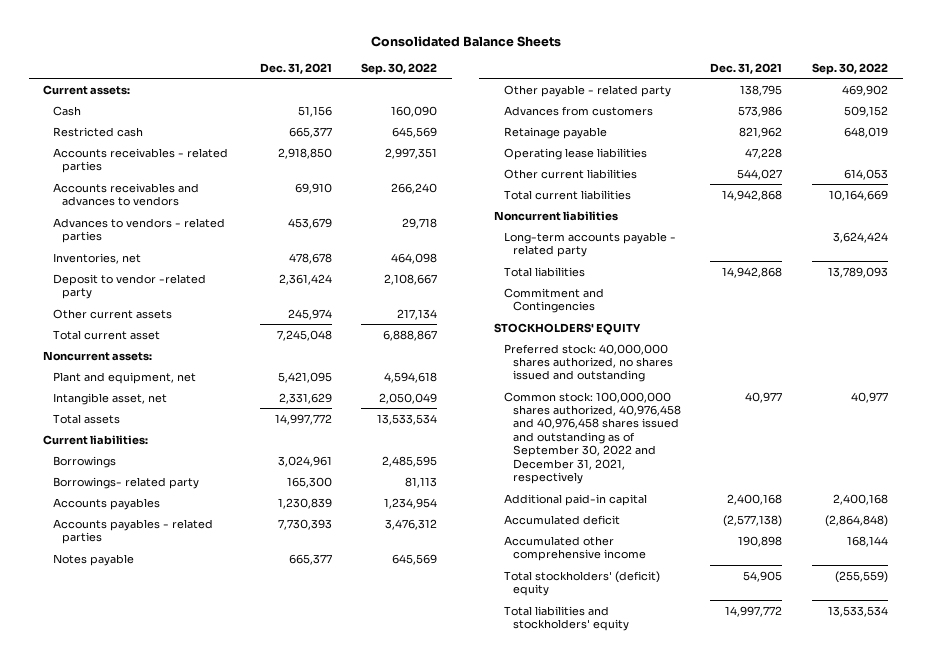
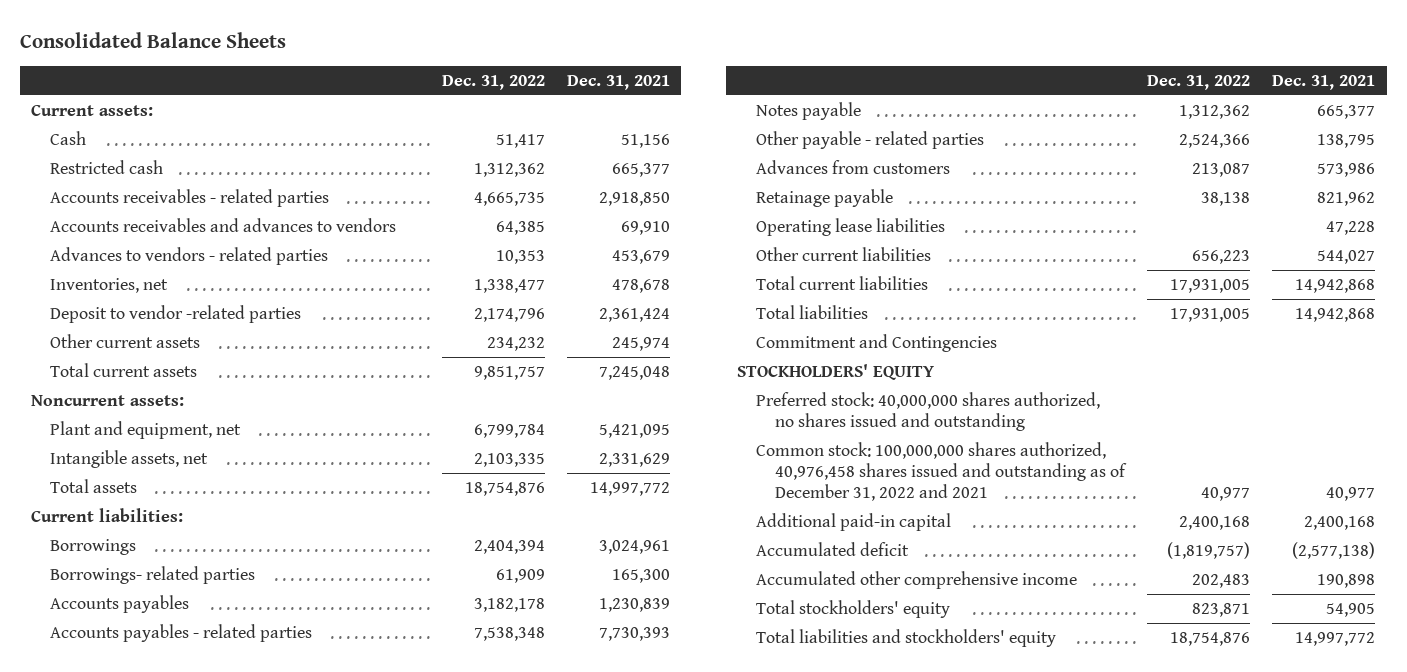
- | Dec. 31, 2021 | Sep. 30, 2022
+ | Dec. 31, 2022 | Dec. 31, 2021
- Deposit to vendor -related party | 2,361,424 | 2,108,667
+ Deposit to vendor -related parties | 2,174,796 | 2,361,424
- Total current asset | 7,245,048 | 6,888,867
+ Total current assets | 9,851,757 | 7,245,048
- Intangible asset, net | 2,331,629 | 2,050,049
+ Intangible assets, net | 2,103,335 | 2,331,629
- Borrowings- related party | 165,300 | 81,113
+ Borrowings- related parties | 61,909 | 165,300
- Other payable - related party | 138,795 | 469,902
+ Other payable - related parties | 2,524,366 | 138,795
- Noncurrent liabilities
- Long-term accounts payable - related party | | 3,624,424
- Common stock: 100,000,000 shares authorized, 40,976,458 and 40,976,458 shares issued and outstanding as of September 30, 2022 and December 31, 2021, respectively | 40,977 | 40,977
+ Common stock: 100,000,000 shares authorized, 40,976,458 shares issued and outstanding as of December 31, 2022 and 2021 | 40,977 | 40,977
- Total stockholders' (deficit) equity | 54,905 | (255,559)
+ Total stockholders' equity | 823,871 | 54,905

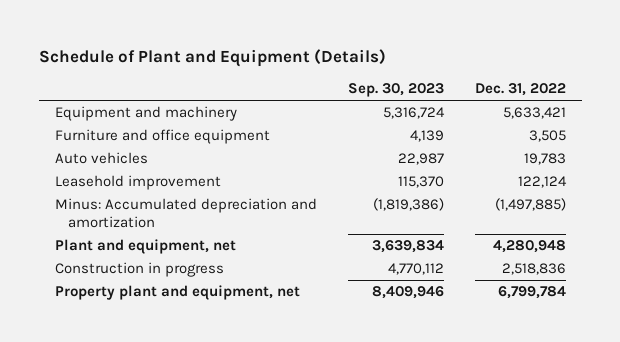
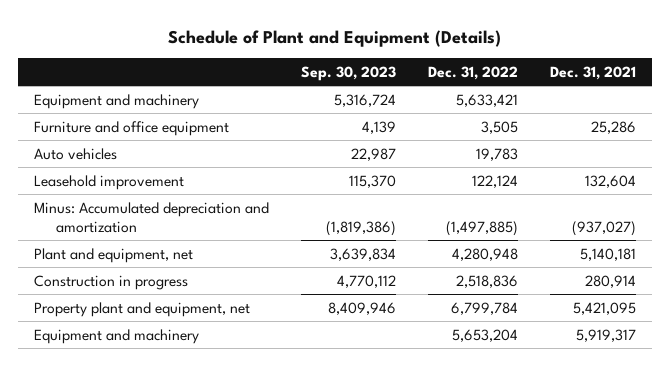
- | Sep. 30, 2023 | Dec. 31, 2022
+ | Sep. 30, 2023 | Dec. 31, 2022 | Dec. 31, 2021
+ Equipment and machinery | | 5,653,204 | 5,919,317

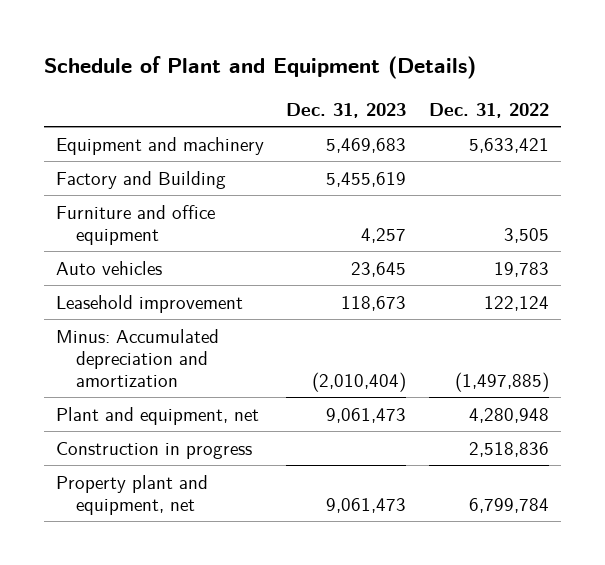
- | Sep. 30, 2023 | Dec. 31, 2022 | Dec. 31, 2021
+ | Dec. 31, 2023 | Dec. 31, 2022
+ Factory and Building | 5,455,619 |
- Equipment and machinery | | 5,653,204 | 5,919,317

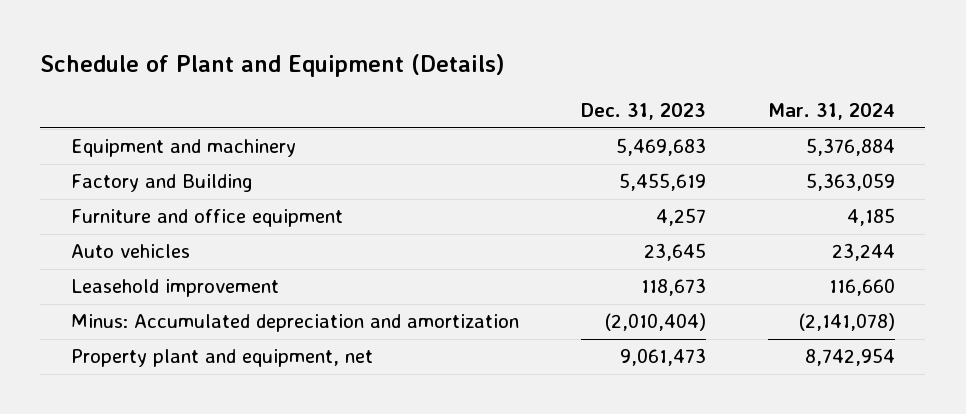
- | Dec. 31, 2023 | Dec. 31, 2022
+ | Dec. 31, 2023 | Mar. 31, 2024
- Plant and equipment, net | 9,061,473 | 4,280,948
- Construction in progress | | 2,518,836

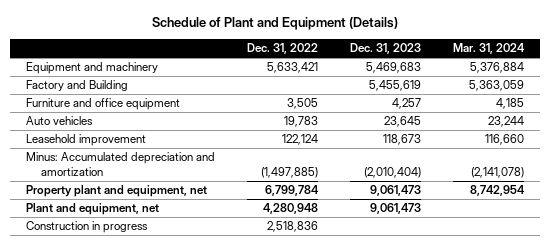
- | Dec. 31, 2023 | Mar. 31, 2024
+ | Dec. 31, 2022 | Dec. 31, 2023 | Mar. 31, 2024
+ Plant and equipment, net | 4,280,948 | 9,061,473 |
+ Construction in progress | 2,518,836 | |

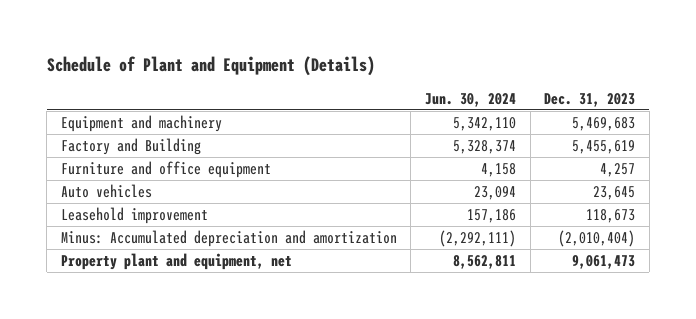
- | Dec. 31, 2022 | Dec. 31, 2023 | Mar. 31, 2024
+ | Jun. 30, 2024 | Dec. 31, 2023
- Plant and equipment, net | 4,280,948 | 9,061,473 |
- Construction in progress | 2,518,836 | |

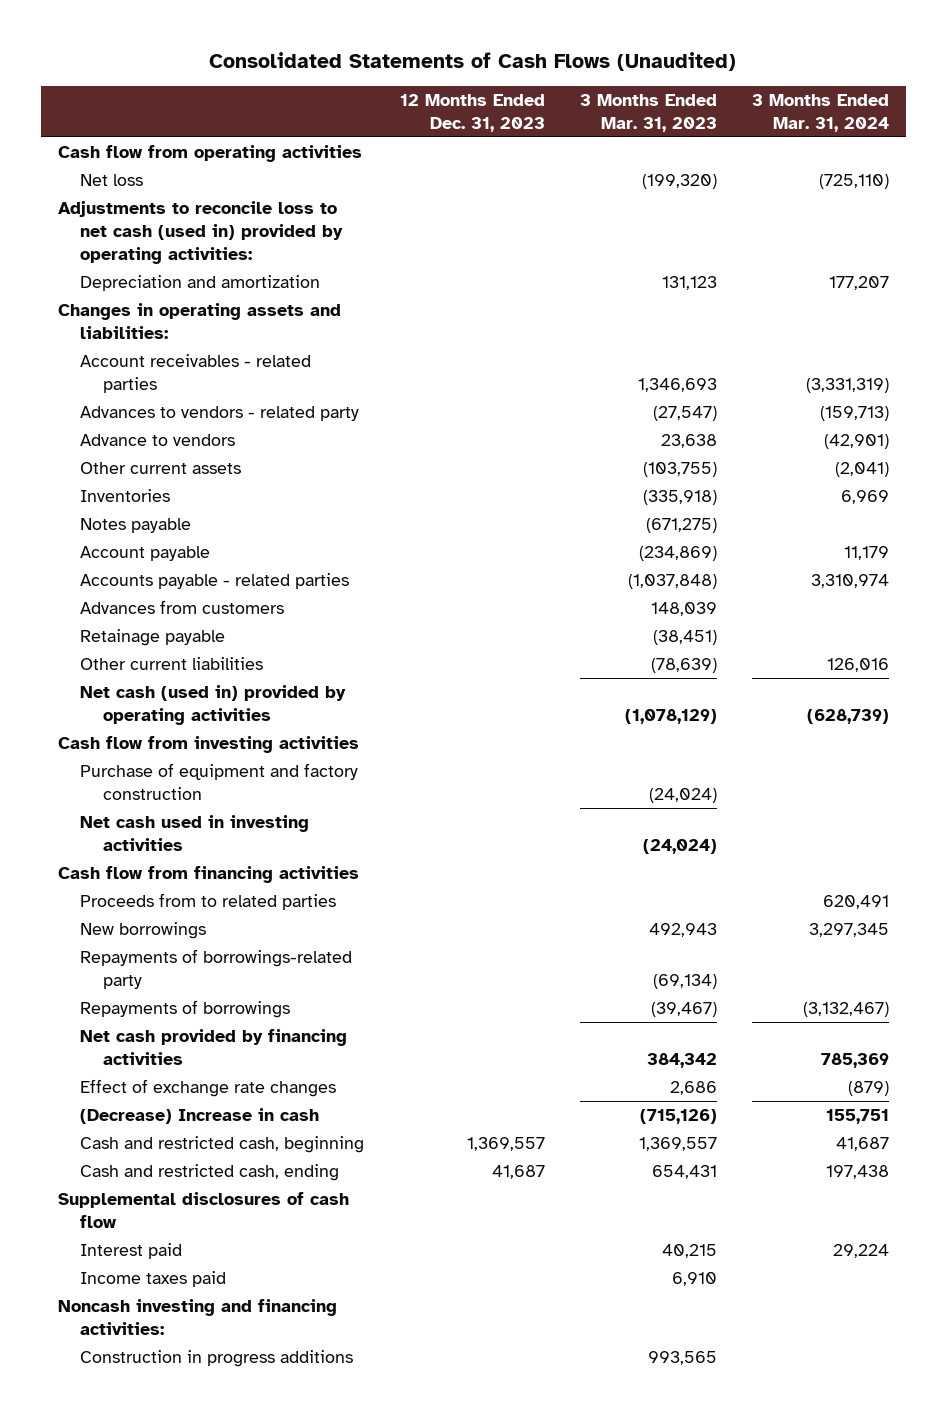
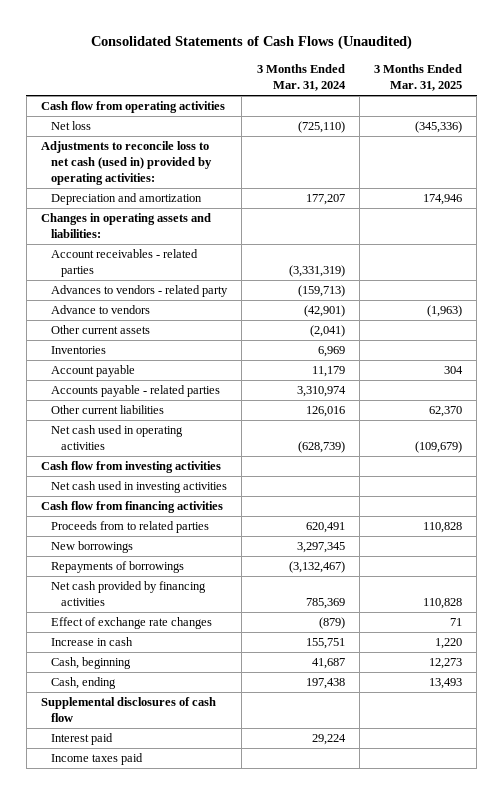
- | 12 Months Ended Dec. 31, 2023 | 3 Months Ended Mar. 31, 2023 | 3 Months Ended Mar. 31, 2024
+ | 3 Months Ended Mar. 31, 2024 | 3 Months Ended Mar. 31, 2025
- Notes payable | | (671,275) |
- Advances from customers | | 148,039 |
- Retainage payable | | (38,451) |
- Net cash (used in) provided by operating activities | | (1,078,129) | (628,739)
+ Net cash used in operating activities | (628,739) | (109,679)
- Purchase of equipment and factory construction | | (24,024) |
- Repayments of borrowings-related party | | (69,134) |
- (Decrease) Increase in cash | | (715,126) | 155,751
- Cash and restricted cash, beginning | 1,369,557 | 1,369,557 | 41,687
- Cash and restricted cash, ending | 41,687 | 654,431 | 197,438
+ Increase in cash | 155,751 | 1,220
+ Cash, beginning | 41,687 | 12,273
+ Cash, ending | 197,438 | 13,493
- Noncash investing and financing activities:
- Construction in progress additions | | 993,565 |

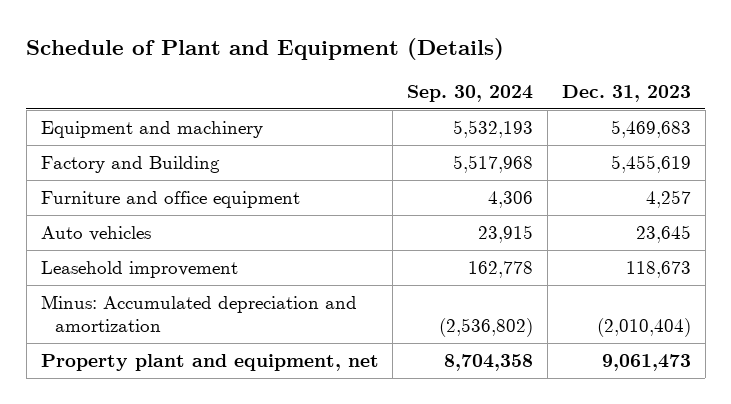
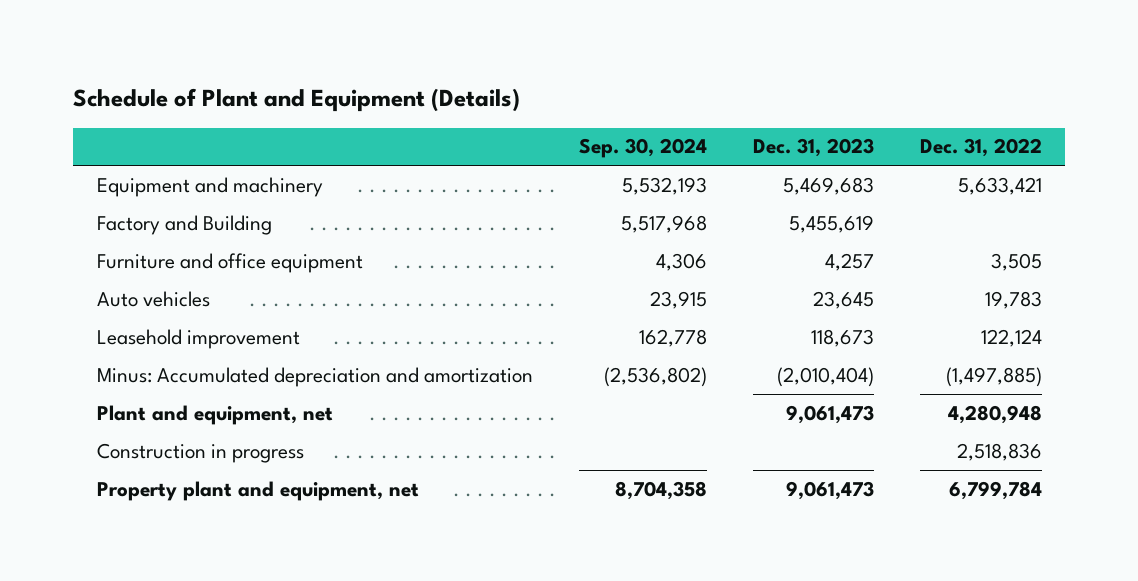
- | Sep. 30, 2024 | Dec. 31, 2023
+ | Sep. 30, 2024 | Dec. 31, 2023 | Dec. 31, 2022
+ Plant and equipment, net | | 9,061,473 | 4,280,948
+ Construction in progress | | | 2,518,836

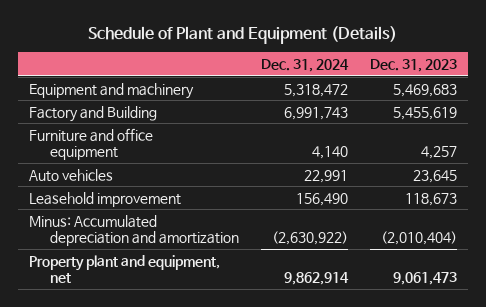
- | Sep. 30, 2024 | Dec. 31, 2023 | Dec. 31, 2022
+ | Dec. 31, 2024 | Dec. 31, 2023
- Plant and equipment, net | | 9,061,473 | 4,280,948
- Construction in progress | | | 2,518,836

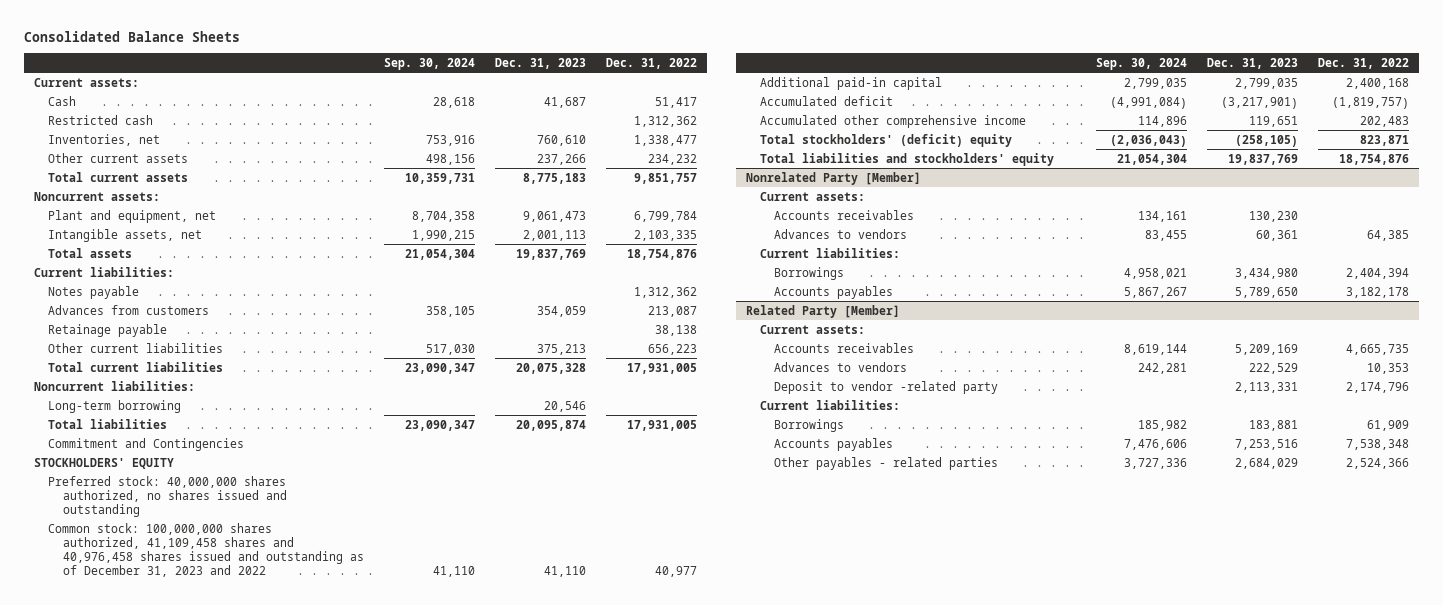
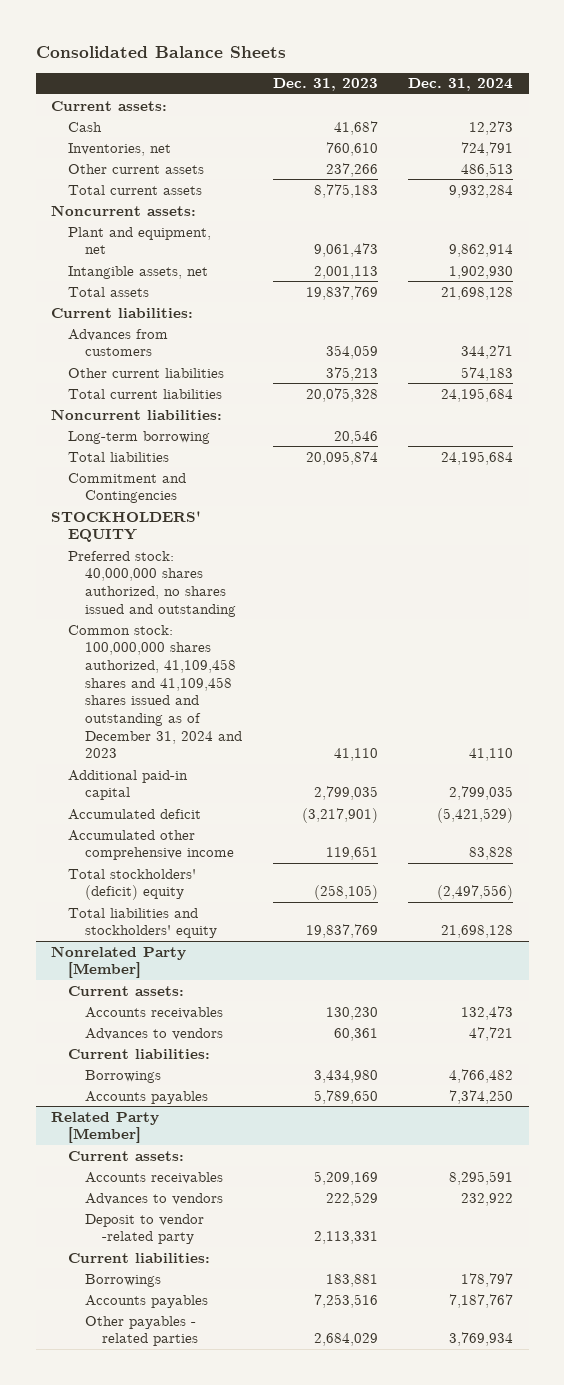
- | Sep. 30, 2024 | Dec. 31, 2023 | Dec. 31, 2022
+ | Dec. 31, 2023 | Dec. 31, 2024
- Restricted cash | | | 1,312,362
- Notes payable | | | 1,312,362
- Retainage payable | | | 38,138
- Common stock: 100,000,000 shares authorized, 41,109,458 shares and 40,976,458 shares issued and outstanding as of December 31, 2023 and 2022 | 41,110 | 41,110 | 40,977
+ Common stock: 100,000,000 shares authorized, 41,109,458 shares and 41,109,458 shares issued and outstanding as of December 31, 2024 and 2023 | 41,110 | 41,110

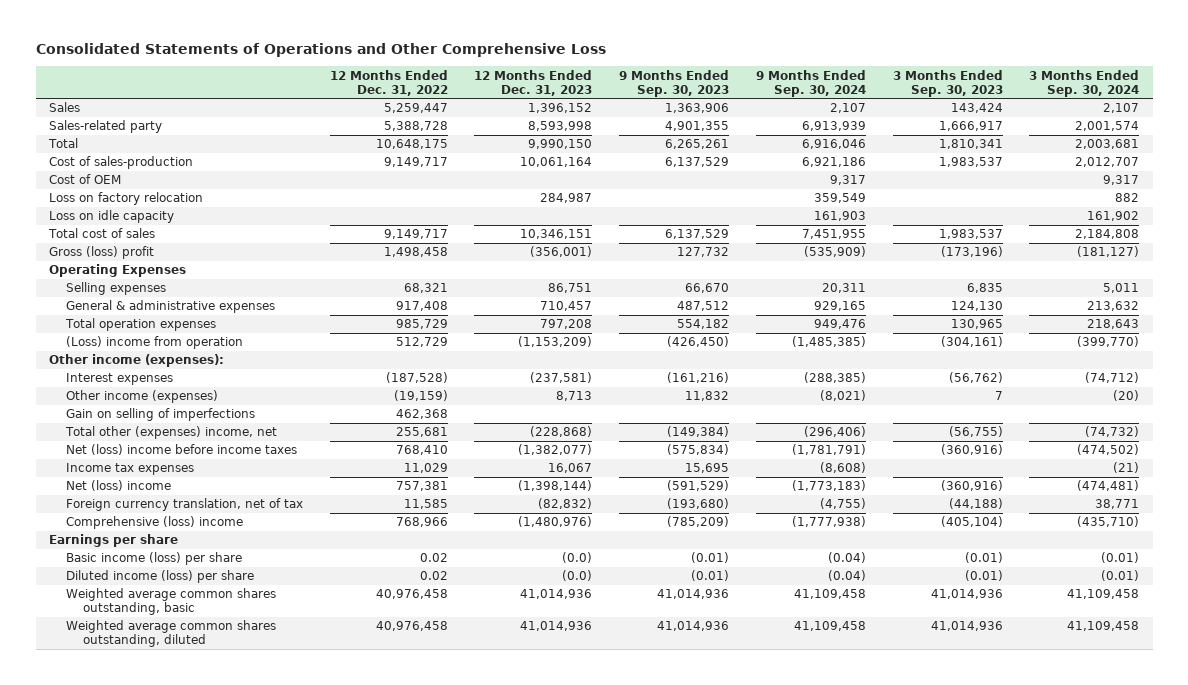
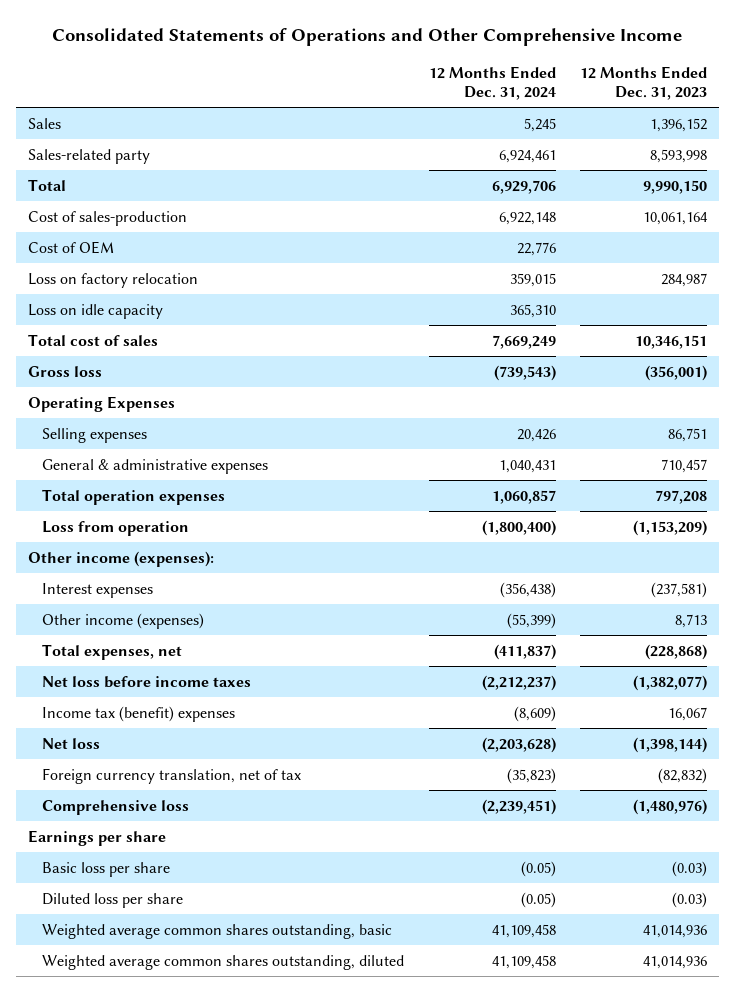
- Consolidated Statements of Operations and Other Comprehensive Loss
+ Consolidated Statements of Operations and Other Comprehensive Income
- | 12 Months Ended Dec. 31, 2022 | 12 Months Ended Dec. 31, 2023 | 9 Months Ended Sep. 30, 2023 | 9 Months Ended Sep. 30, 2024 | 3 Months Ended Sep. 30, 2023 | 3 Months Ended Sep. 30, 2024
+ | 12 Months Ended Dec. 31, 2024 | 12 Months Ended Dec. 31, 2023
- Gross (loss) profit | 1,498,458 | (356,001) | 127,732 | (535,909) | (173,196) | (181,127)
+ Gross loss | (739,543) | (356,001)
- (Loss) income from operation | 512,729 | (1,153,209) | (426,450) | (1,485,385) | (304,161) | (399,770)
+ Loss from operation | (1,800,400) | (1,153,209)
- Gain on selling of imperfections | 462,368 | | | | |
- Total other (expenses) income, net | 255,681 | (228,868) | (149,384) | (296,406) | (56,755) | (74,732)
- Net (loss) income before income taxes | 768,410 | (1,382,077) | (575,834) | (1,781,791) | (360,916) | (474,502)
- Income tax expenses | 11,029 | 16,067 | 15,695 | (8,608) | | (21)
- Net (loss) income | 757,381 | (1,398,144) | (591,529) | (1,773,183) | (360,916) | (474,481)
+ Total expenses, net | (411,837) | (228,868)
+ Net loss before income taxes | (2,212,237) | (1,382,077)
+ Income tax (benefit) expenses | (8,609) | 16,067
+ Net loss | (2,203,628) | (1,398,144)
- Comprehensive (loss) income | 768,966 | (1,480,976) | (785,209) | (1,777,938) | (405,104) | (435,710)
+ Comprehensive loss | (2,239,451) | (1,480,976)
- Basic income (loss) per share | 0.02 | (0.0) | (0.01) | (0.04) | (0.01) | (0.01)
- Diluted income (loss) per share | 0.02 | (0.0) | (0.01) | (0.04) | (0.01) | (0.01)
+ Basic loss per share | (0.05) | (0.03)
+ Diluted loss per share | (0.05) | (0.03)

